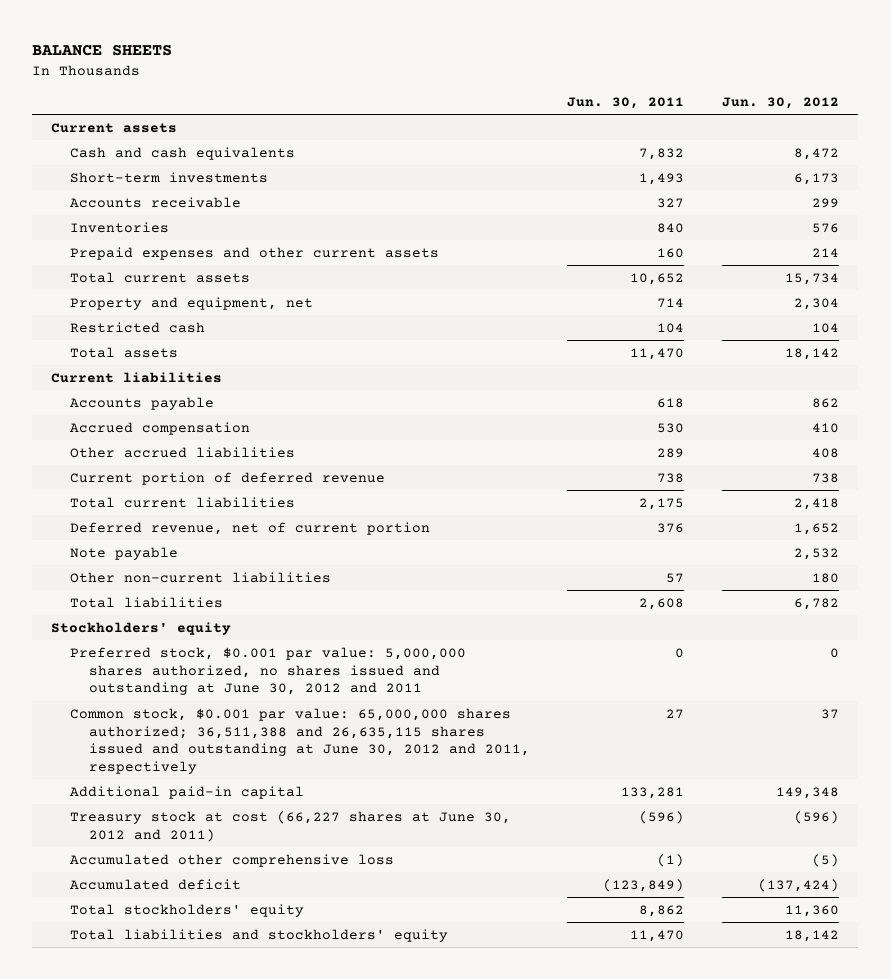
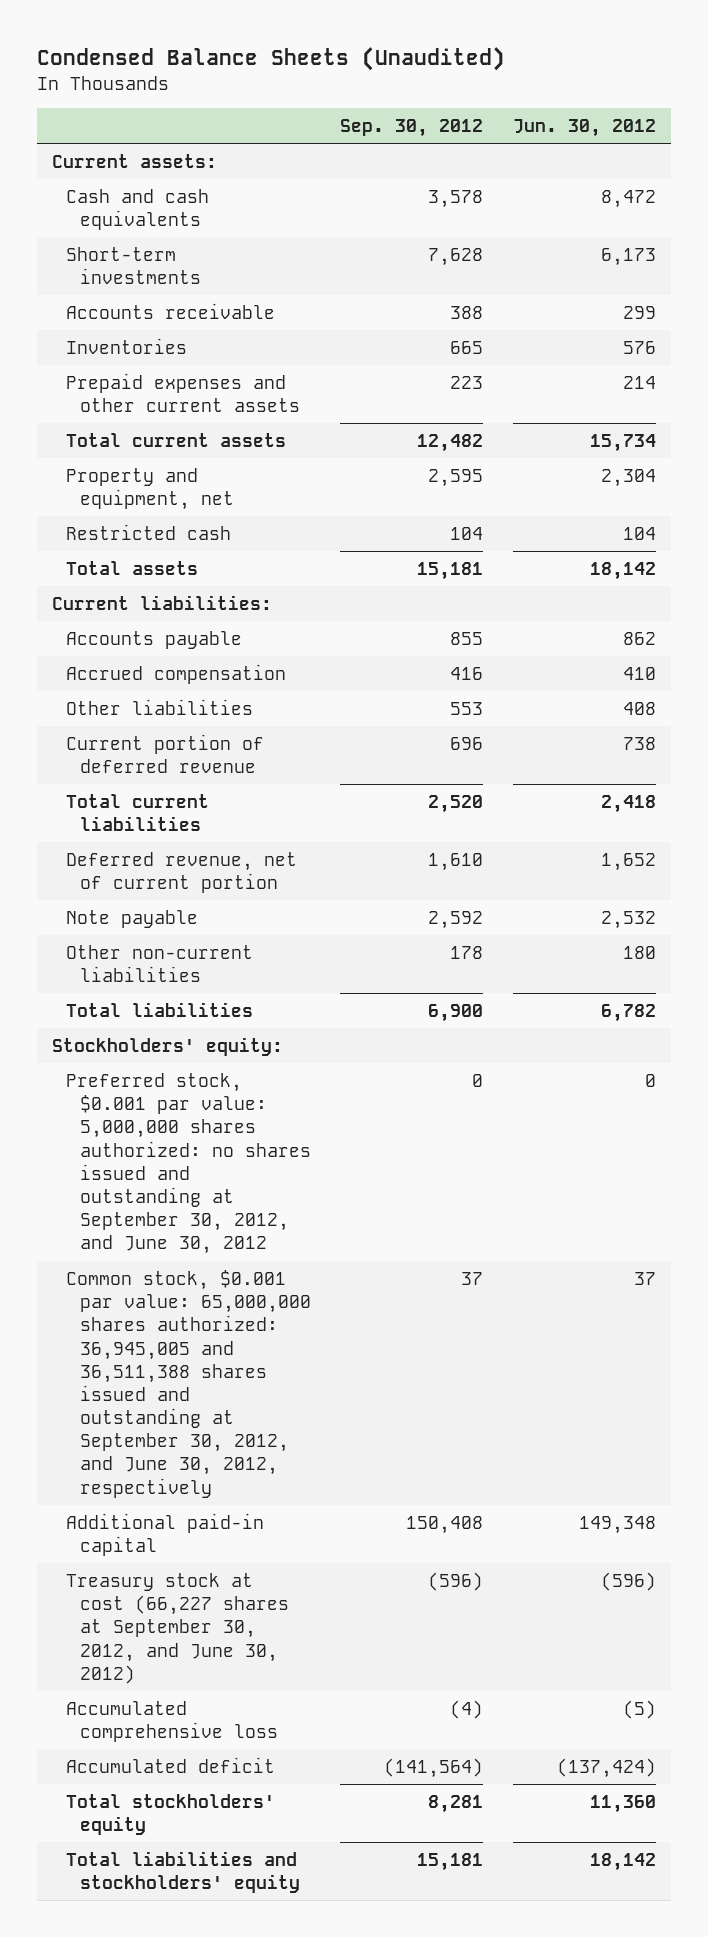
- BALANCE SHEETS
+ Condensed Balance Sheets (Unaudited)
- | Jun. 30, 2011 | Jun. 30, 2012
+ | Sep. 30, 2012 | Jun. 30, 2012
- Current assets
+ Current assets:
- Current liabilities
+ Current liabilities:
- Other accrued liabilities | 289 | 408
+ Other liabilities | 553 | 408
- Stockholders' equity
- Preferred stock, $0.001 par value: 5,000,000 shares authorized, no shares issued and outstanding at June 30, 2012 and 2011 | 0 | 0
- Common stock, $0.001 par value: 65,000,000 shares authorized; 36,511,388 and 26,635,115 shares issued and outstanding at June 30, 2012 and 2011, respectively | 27 | 37
+ Stockholders' equity:
+ Preferred stock, $0.001 par value: 5,000,000 shares authorized: no shares issued and outstanding at September 30, 2012, and June 30, 2012 | 0 | 0
+ Common stock, $0.001 par value: 65,000,000 shares authorized: 36,945,005 and 36,511,388 shares issued and outstanding at September 30, 2012, and June 30, 2012, respectively | 37 | 37
- Treasury stock at cost (66,227 shares at June 30, 2012 and 2011) | (596) | (596)
- Accumulated other comprehensive loss | (1) | (5)
+ Treasury stock at cost (66,227 shares at September 30, 2012, and June 30, 2012) | (596) | (596)
+ Accumulated comprehensive loss | (4) | (5)

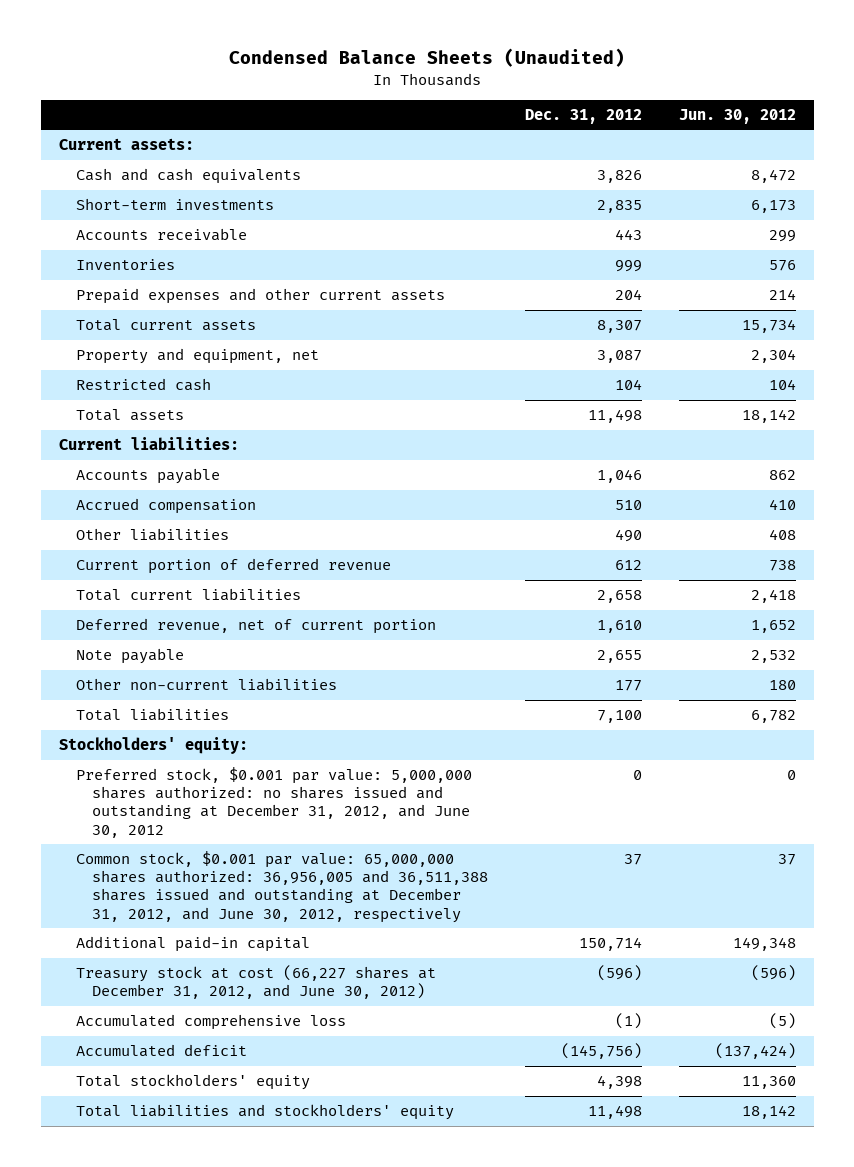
- | Sep. 30, 2012 | Jun. 30, 2012
+ | Dec. 31, 2012 | Jun. 30, 2012
- Preferred stock, $0.001 par value: 5,000,000 shares authorized: no shares issued and outstanding at September 30, 2012, and June 30, 2012 | 0 | 0
- Common stock, $0.001 par value: 65,000,000 shares authorized: 36,945,005 and 36,511,388 shares issued and outstanding at September 30, 2012, and June 30, 2012, respectively | 37 | 37
+ Preferred stock, $0.001 par value: 5,000,000 shares authorized: no shares issued and outstanding at December 31, 2012, and June 30, 2012 | 0 | 0
+ Common stock, $0.001 par value: 65,000,000 shares authorized: 36,956,005 and 36,511,388 shares issued and outstanding at December 31, 2012, and June 30, 2012, respectively | 37 | 37
- Treasury stock at cost (66,227 shares at September 30, 2012, and June 30, 2012) | (596) | (596)
+ Treasury stock at cost (66,227 shares at December 31, 2012, and June 30, 2012) | (596) | (596)

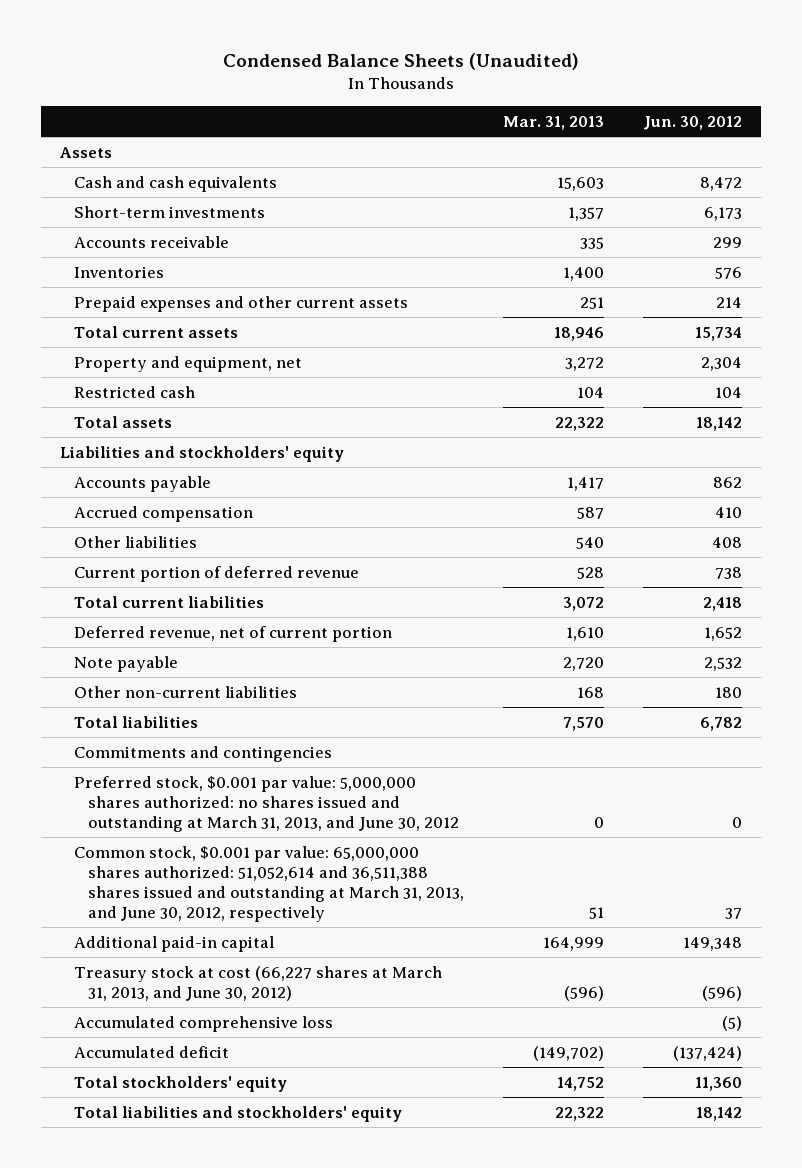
- | Dec. 31, 2012 | Jun. 30, 2012
+ | Mar. 31, 2013 | Jun. 30, 2012
- Current assets:
+ Assets
- Current liabilities:
+ Liabilities and stockholders' equity
- Stockholders' equity:
- Preferred stock, $0.001 par value: 5,000,000 shares authorized: no shares issued and outstanding at December 31, 2012, and June 30, 2012 | 0 | 0
- Common stock, $0.001 par value: 65,000,000 shares authorized: 36,956,005 and 36,511,388 shares issued and outstanding at December 31, 2012, and June 30, 2012, respectively | 37 | 37
+ Commitments and contingencies
+ Preferred stock, $0.001 par value: 5,000,000 shares authorized: no shares issued and outstanding at March 31, 2013, and June 30, 2012 | 0 | 0
+ Common stock, $0.001 par value: 65,000,000 shares authorized: 51,052,614 and 36,511,388 shares issued and outstanding at March 31, 2013, and June 30, 2012, respectively | 51 | 37
- Treasury stock at cost (66,227 shares at December 31, 2012, and June 30, 2012) | (596) | (596)
+ Treasury stock at cost (66,227 shares at March 31, 2013, and June 30, 2012) | (596) | (596)

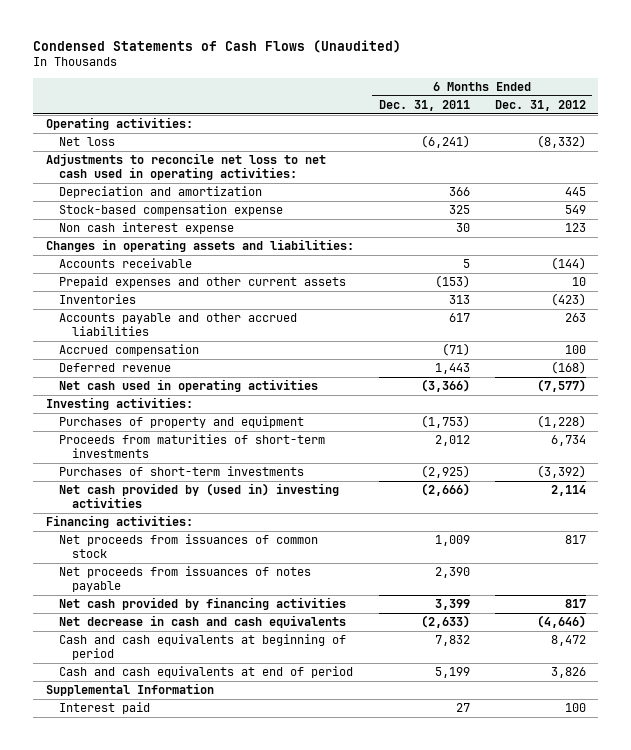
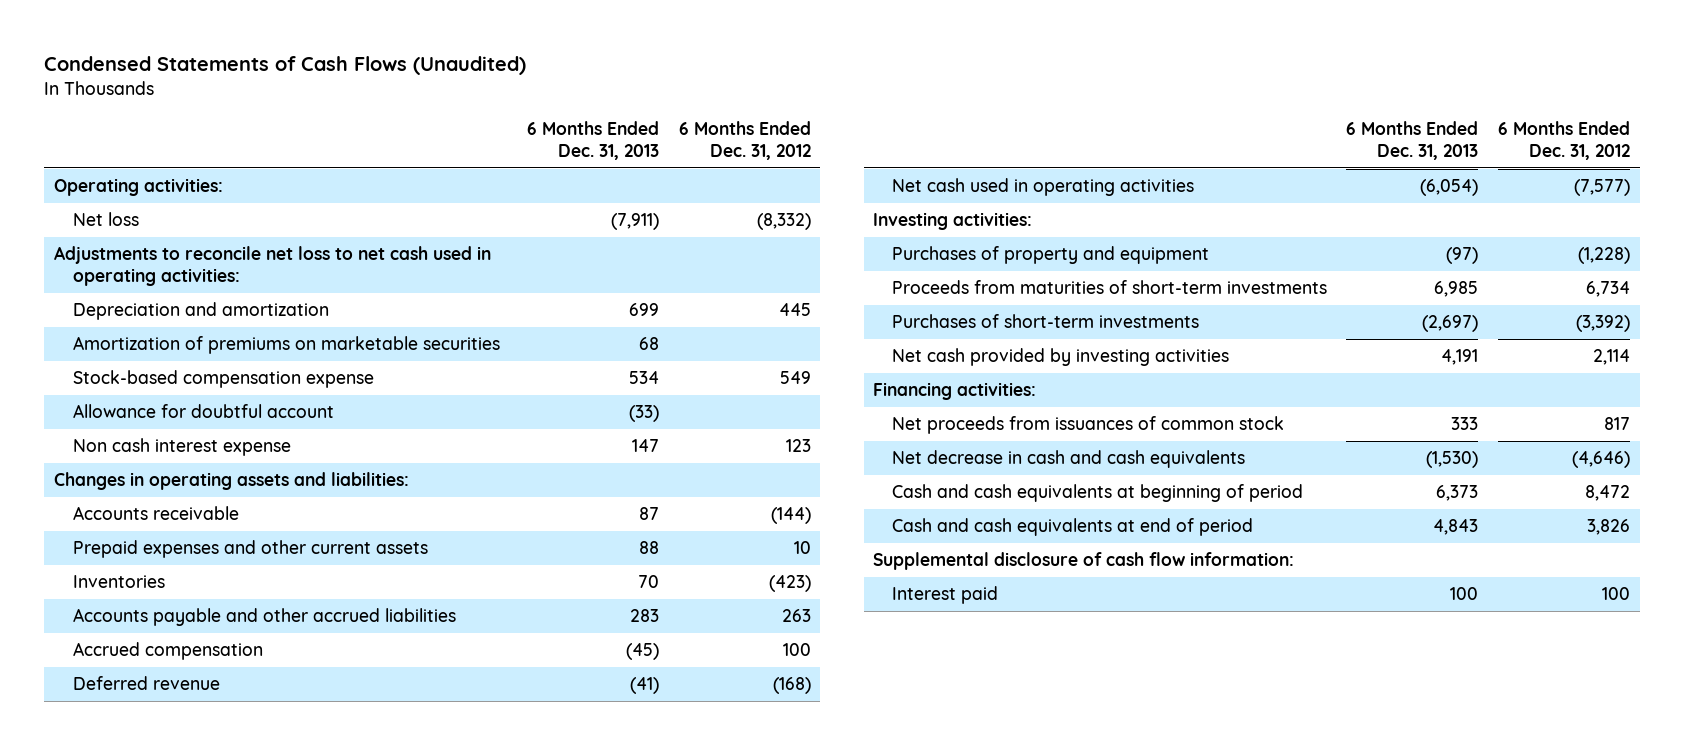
- | 6 Months Ended Dec. 31, 2011 | 6 Months Ended Dec. 31, 2012
+ | 6 Months Ended Dec. 31, 2013 | 6 Months Ended Dec. 31, 2012
+ Amortization of premiums on marketable securities | 68 |
+ Allowance for doubtful account | (33) |
- Net cash provided by (used in) investing activities | (2,666) | 2,114
+ Net cash provided by investing activities | 4,191 | 2,114
- Net proceeds from issuances of notes payable | 2,390 |
- Net cash provided by financing activities | 3,399 | 817
- Supplemental Information
+ Supplemental disclosure of cash flow information:

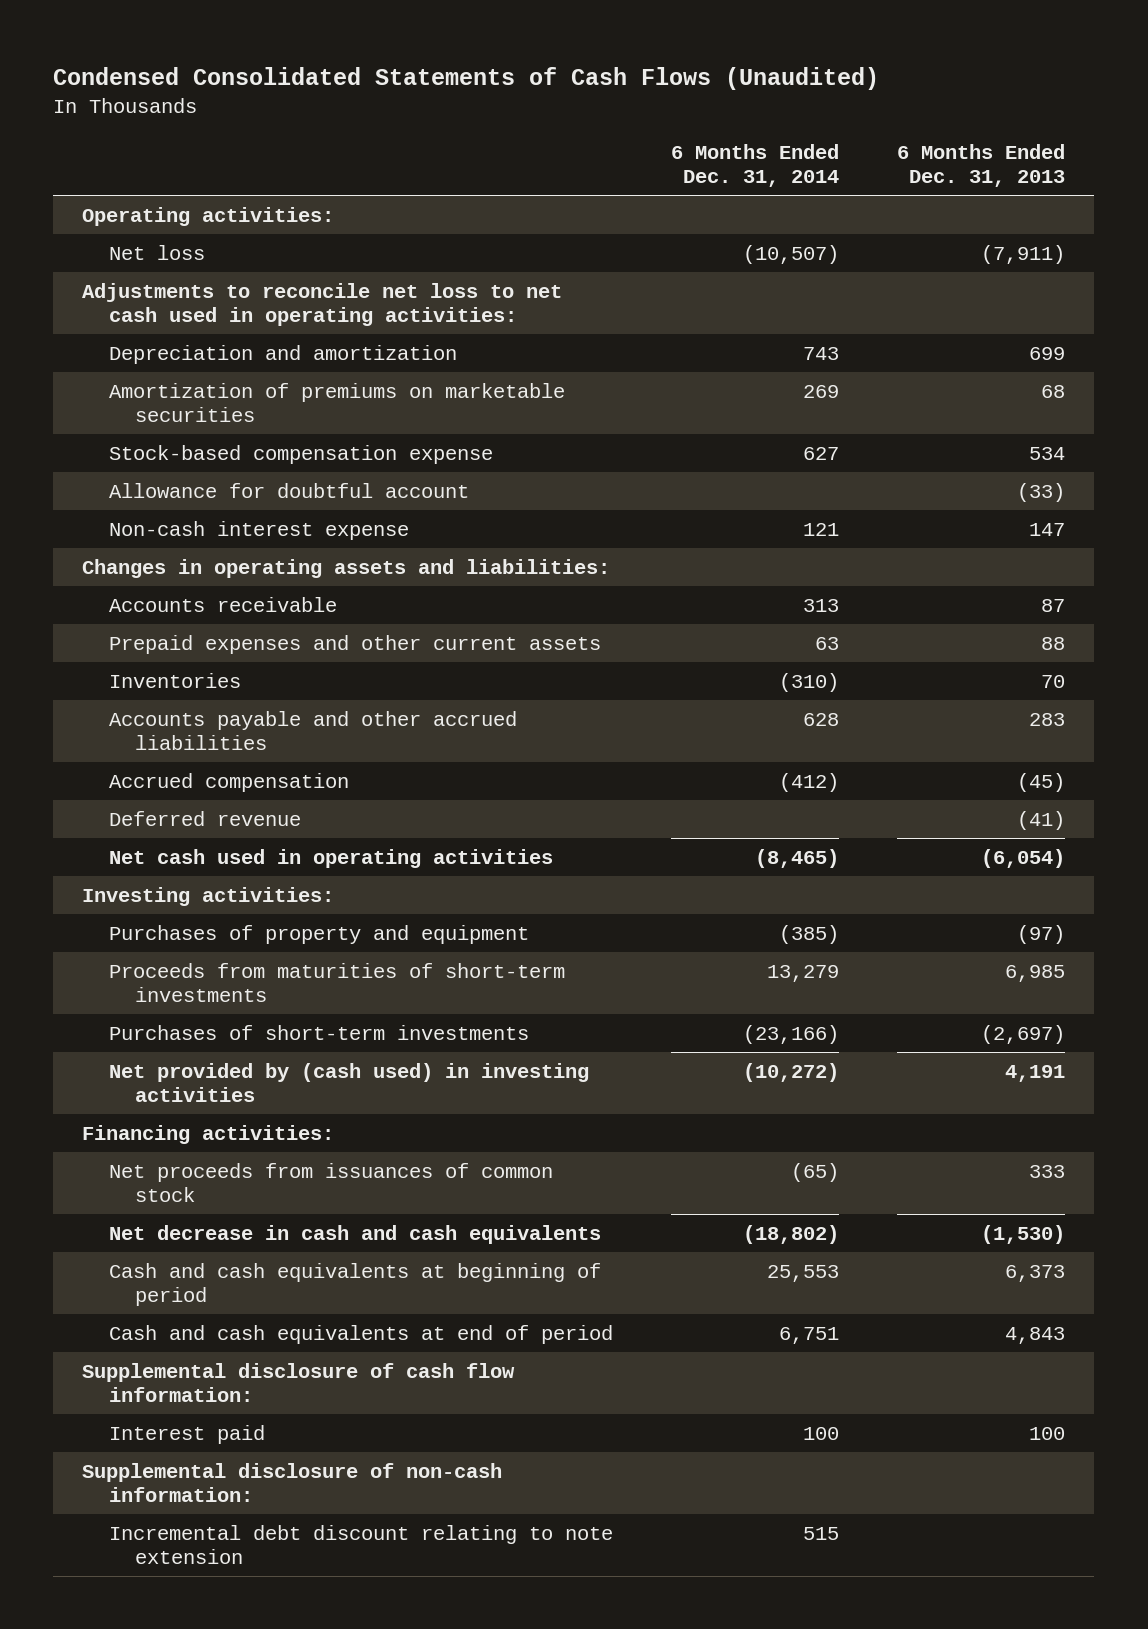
- Condensed Statements of Cash Flows (Unaudited)
+ Condensed Consolidated Statements of Cash Flows (Unaudited)
- | 6 Months Ended Dec. 31, 2013 | 6 Months Ended Dec. 31, 2012
+ | 6 Months Ended Dec. 31, 2014 | 6 Months Ended Dec. 31, 2013
- Non cash interest expense | 147 | 123
+ Non-cash interest expense | 121 | 147
- Net cash provided by investing activities | 4,191 | 2,114
+ Net provided by (cash used) in investing activities | (10,272) | 4,191
+ Supplemental disclosure of non-cash information:
+ Incremental debt discount relating to note extension | 515 |

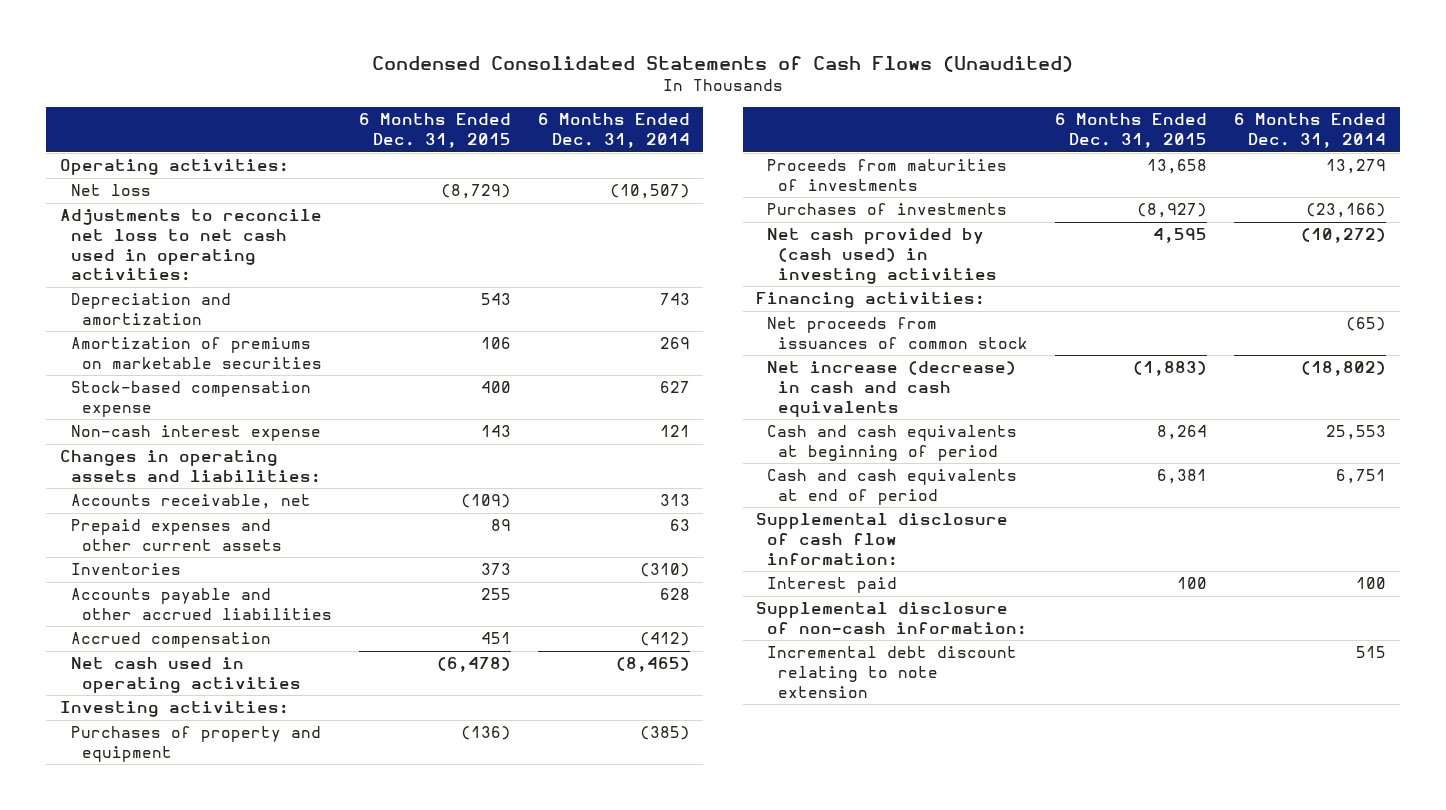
- | 6 Months Ended Dec. 31, 2014 | 6 Months Ended Dec. 31, 2013
+ | 6 Months Ended Dec. 31, 2015 | 6 Months Ended Dec. 31, 2014
- Allowance for doubtful account | | (33)
- Accounts receivable | 313 | 87
+ Accounts receivable, net | (109) | 313
- Deferred revenue | | (41)
- Proceeds from maturities of short-term investments | 13,279 | 6,985
- Purchases of short-term investments | (23,166) | (2,697)
- Net provided by (cash used) in investing activities | (10,272) | 4,191
+ Proceeds from maturities of investments | 13,658 | 13,279
+ Purchases of investments | (8,927) | (23,166)
+ Net cash provided by (cash used) in investing activities | 4,595 | (10,272)
- Net decrease in cash and cash equivalents | (18,802) | (1,530)
+ Net increase (decrease) in cash and cash equivalents | (1,883) | (18,802)

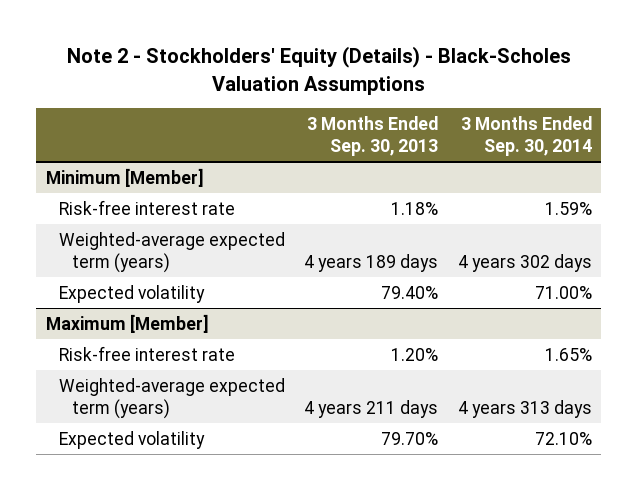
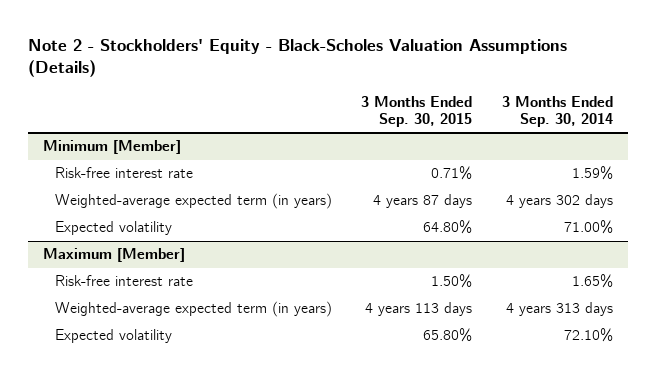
- Note 2 - Stockholders' Equity (Details) - Black-Scholes Valuation Assumptions
+ Note 2 - Stockholders' Equity - Black-Scholes Valuation Assumptions (Details)
- | 3 Months Ended Sep. 30, 2013 | 3 Months Ended Sep. 30, 2014
+ | 3 Months Ended Sep. 30, 2015 | 3 Months Ended Sep. 30, 2014
@ Minimum [Member]
- Weighted-average expected term (years) | 4 years 189 days | 4 years 302 days
+ Weighted-average expected term (in years) | 4 years 87 days | 4 years 302 days
@ Maximum [Member]
- Weighted-average expected term (years) | 4 years 211 days | 4 years 313 days
+ Weighted-average expected term (in years) | 4 years 113 days | 4 years 313 days

